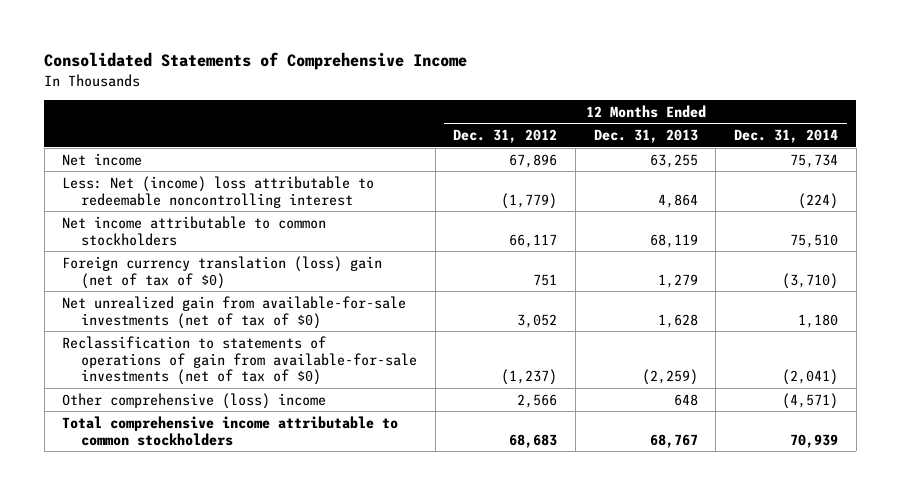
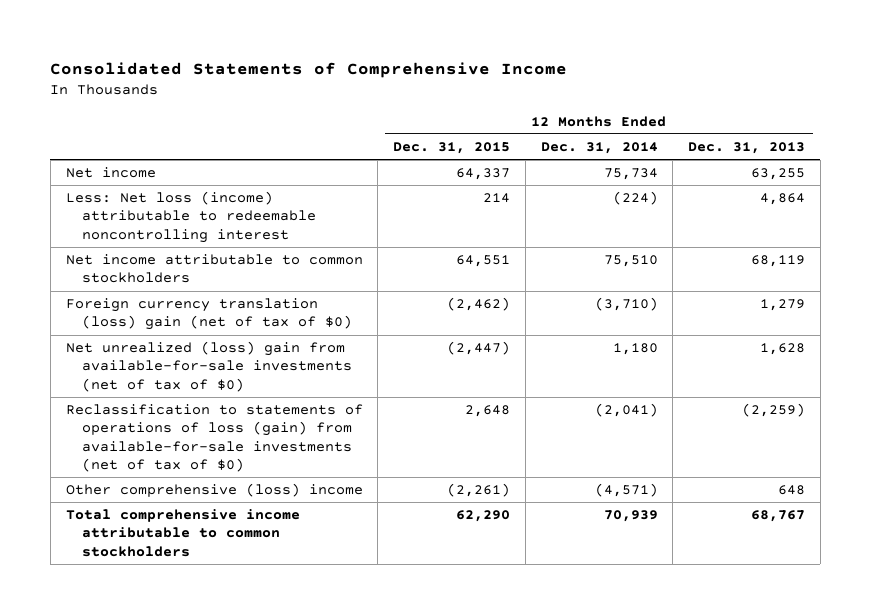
- | 12 Months Ended Dec. 31, 2012 | 12 Months Ended Dec. 31, 2013 | 12 Months Ended Dec. 31, 2014
+ | 12 Months Ended Dec. 31, 2015 | 12 Months Ended Dec. 31, 2014 | 12 Months Ended Dec. 31, 2013
- Less: Net (income) loss attributable to redeemable noncontrolling interest | (1,779) | 4,864 | (224)
+ Less: Net loss (income) attributable to redeemable noncontrolling interest | 214 | (224) | 4,864
- Net unrealized gain from available-for-sale investments (net of tax of $0) | 3,052 | 1,628 | 1,180
- Reclassification to statements of operations of gain from available-for-sale investments (net of tax of $0) | (1,237) | (2,259) | (2,041)
+ Net unrealized (loss) gain from available-for-sale investments (net of tax of $0) | (2,447) | 1,180 | 1,628
+ Reclassification to statements of operations of loss (gain) from available-for-sale investments (net of tax of $0) | 2,648 | (2,041) | (2,259)

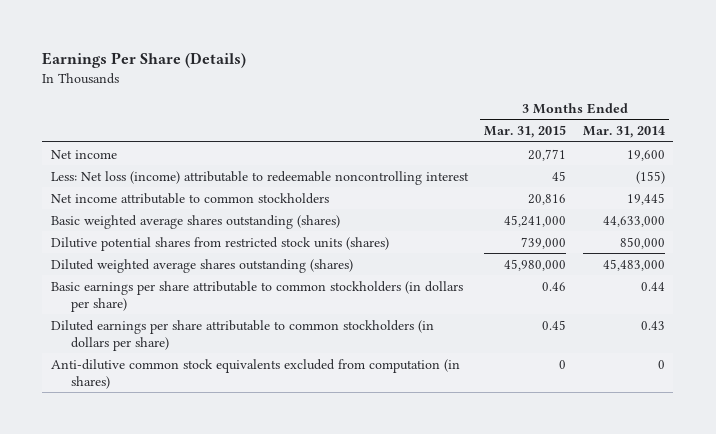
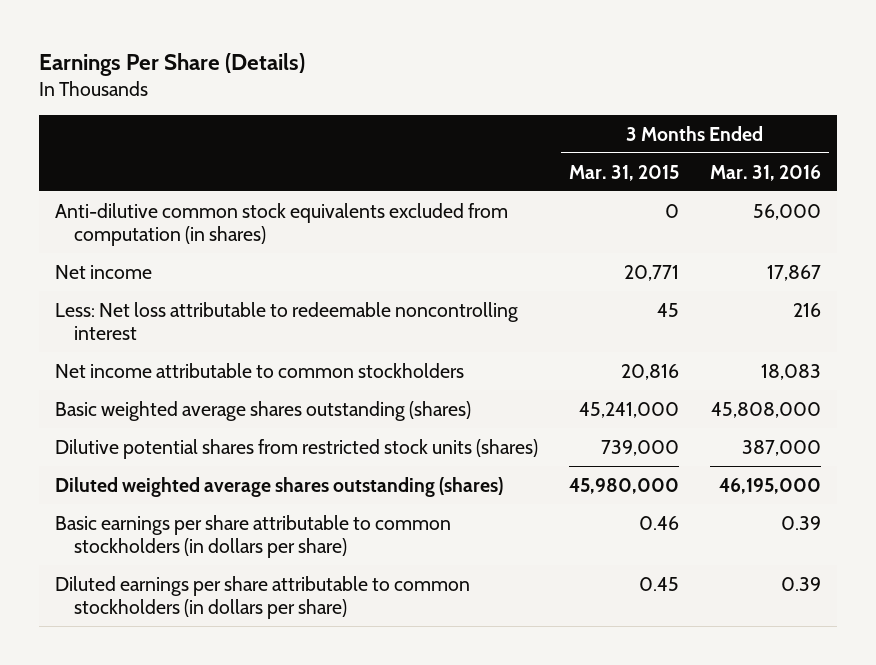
- | 3 Months Ended Mar. 31, 2015 | 3 Months Ended Mar. 31, 2014
+ | 3 Months Ended Mar. 31, 2015 | 3 Months Ended Mar. 31, 2016
moved up: Anti-dilutive common stock equivalents excluded from computation (in shares) | 0 | 56,000
- Less: Net loss (income) attributable to redeemable noncontrolling interest | 45 | (155)
+ Less: Net loss attributable to redeemable noncontrolling interest | 45 | 216

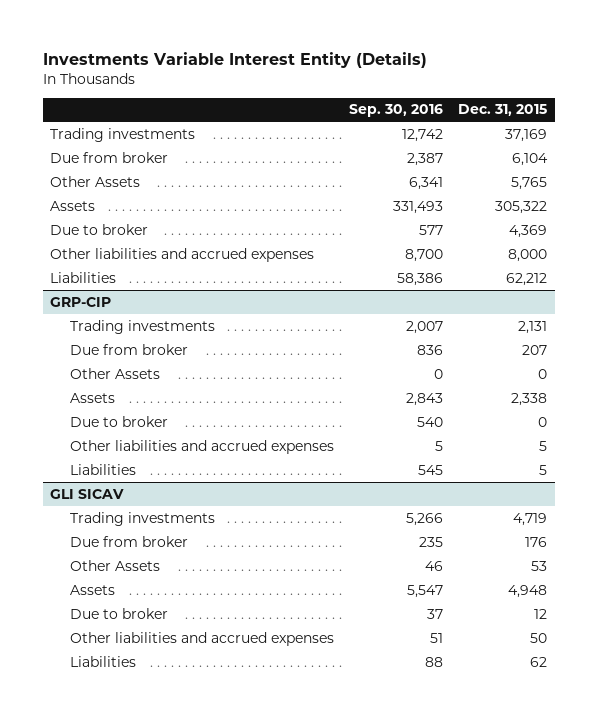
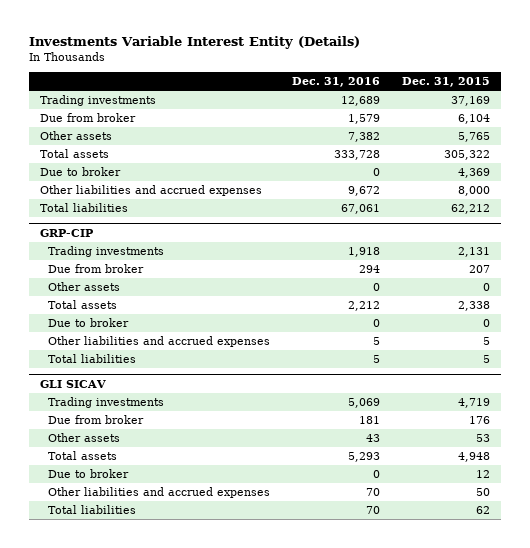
- | Sep. 30, 2016 | Dec. 31, 2015
+ | Dec. 31, 2016 | Dec. 31, 2015
- Other Assets | 6,341 | 5,765
- Assets | 331,493 | 305,322
+ Other assets | 7,382 | 5,765
+ Total assets | 333,728 | 305,322
- Liabilities | 58,386 | 62,212
+ Total liabilities | 67,061 | 62,212
@ GRP-CIP
- Other Assets | 0 | 0
- Assets | 2,843 | 2,338
+ Other assets | 0 | 0
+ Total assets | 2,212 | 2,338
- Liabilities | 545 | 5
+ Total liabilities | 5 | 5
@ GLI SICAV
- Other Assets | 46 | 53
- Assets | 5,547 | 4,948
+ Other assets | 43 | 53
+ Total assets | 5,293 | 4,948
- Liabilities | 88 | 62
+ Total liabilities | 70 | 62

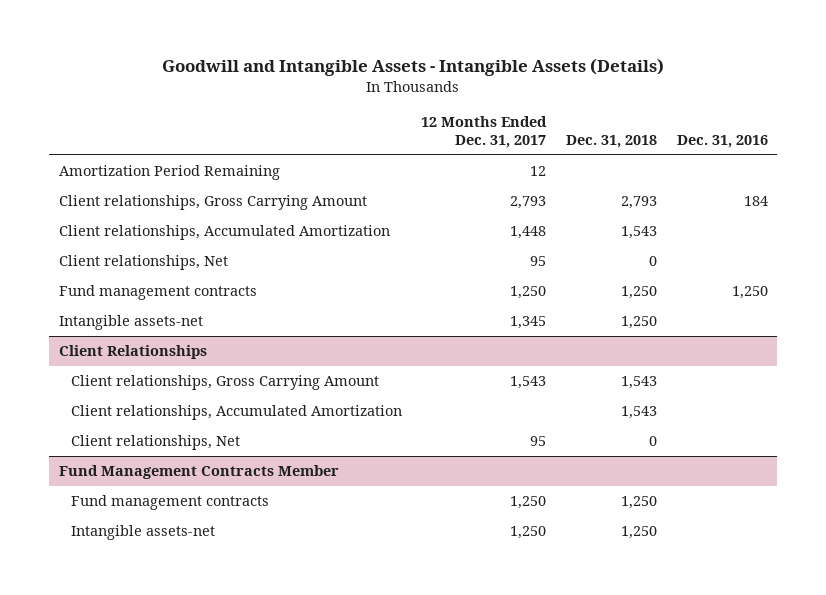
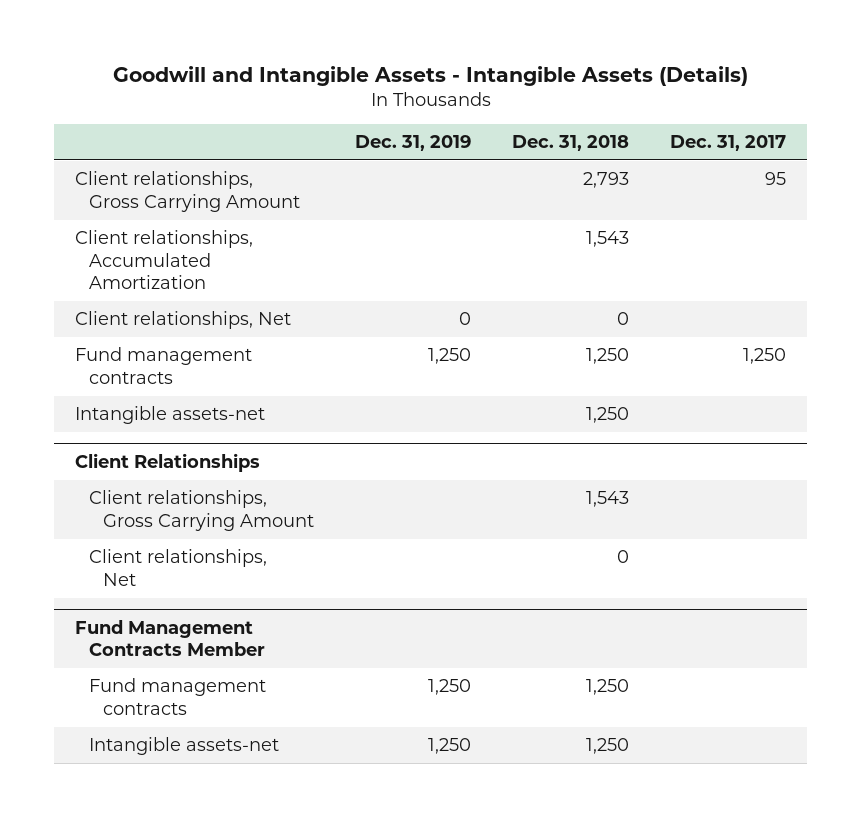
- | 12 Months Ended Dec. 31, 2017 | Dec. 31, 2018 | Dec. 31, 2016
+ | Dec. 31, 2019 | Dec. 31, 2018 | Dec. 31, 2017
- Amortization Period Remaining | 12 | |
@ Client Relationships
- Client relationships, Accumulated Amortization | | 1,543 |

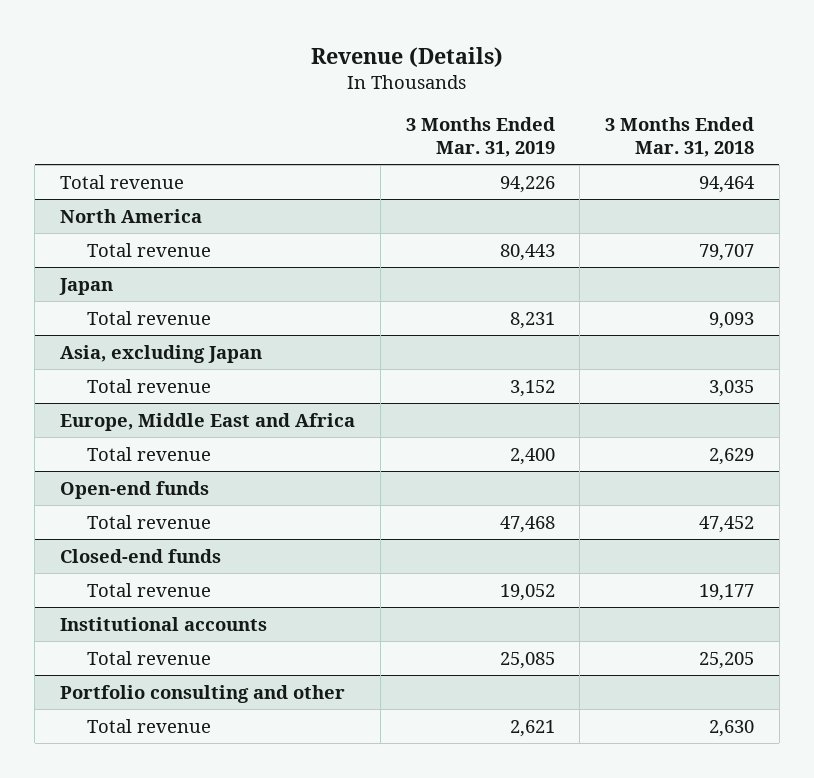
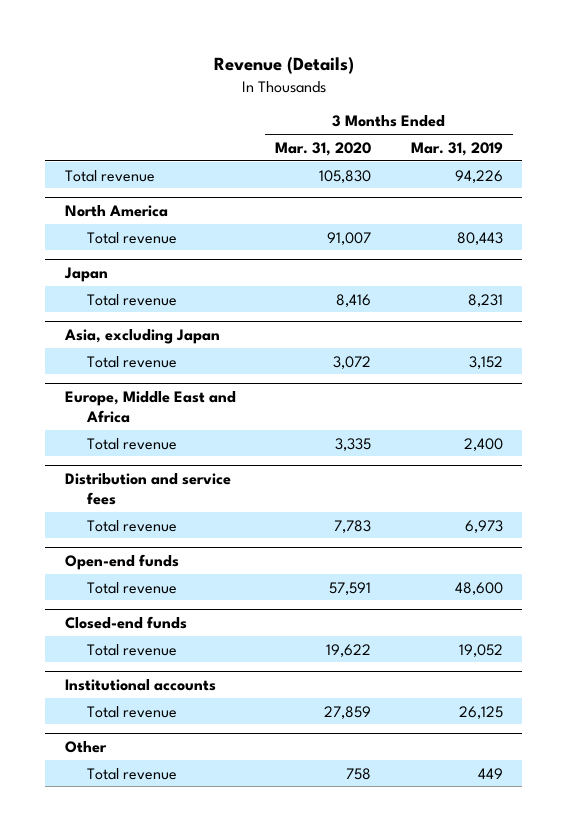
- | 3 Months Ended Mar. 31, 2019 | 3 Months Ended Mar. 31, 2018
+ | 3 Months Ended Mar. 31, 2020 | 3 Months Ended Mar. 31, 2019
+ Distribution and service fees
+ Total revenue | 7,783 | 6,973
@ Open-end funds
- Total revenue | 47,468 | 47,452
+ Total revenue | 57,591 | 48,600
@ Institutional accounts
- Total revenue | 25,085 | 25,205
- Portfolio consulting and other
- Total revenue | 2,621 | 2,630
@ Institutional accounts
+ Total revenue | 27,859 | 26,125
+ Other
+ Total revenue | 758 | 449

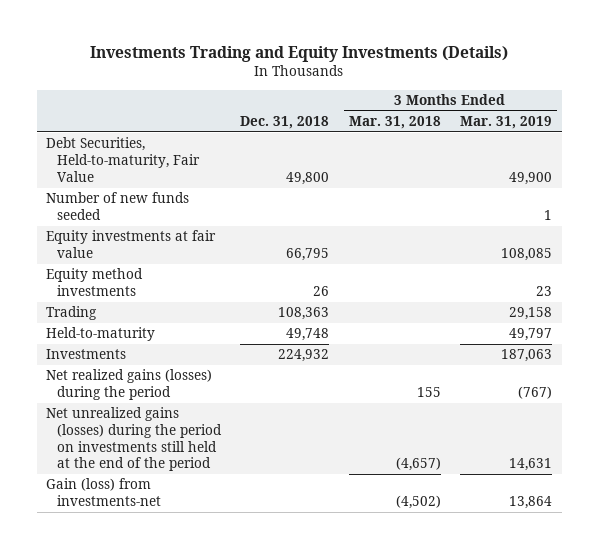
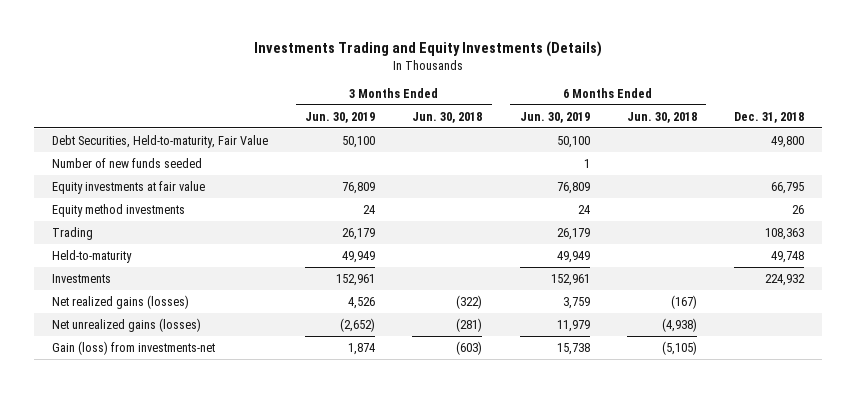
- | Dec. 31, 2018 | 3 Months Ended Mar. 31, 2018 | 3 Months Ended Mar. 31, 2019
+ | 3 Months Ended Jun. 30, 2019 | 3 Months Ended Jun. 30, 2018 | 6 Months Ended Jun. 30, 2019 | 6 Months Ended Jun. 30, 2018 | Dec. 31, 2018
- Net realized gains (losses) during the period | | 155 | (767)
- Net unrealized gains (losses) during the period on investments still held at the end of the period | | (4,657) | 14,631
+ Net realized gains (losses) | 4,526 | (322) | 3,759 | (167) |
+ Net unrealized gains (losses) | (2,652) | (281) | 11,979 | (4,938) |

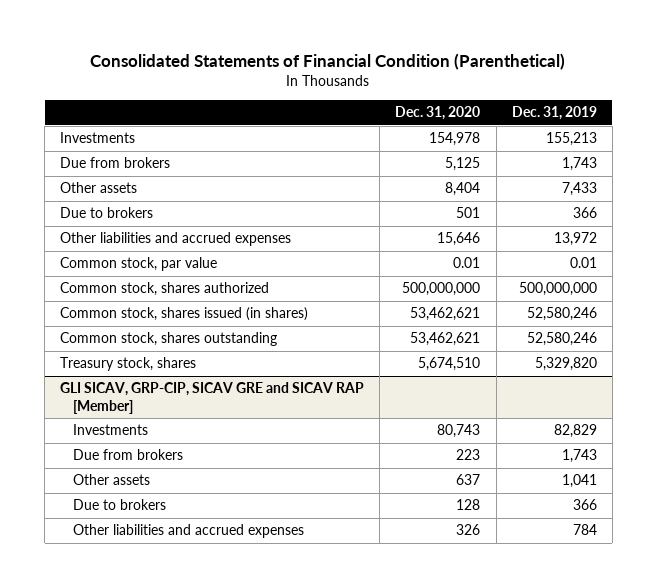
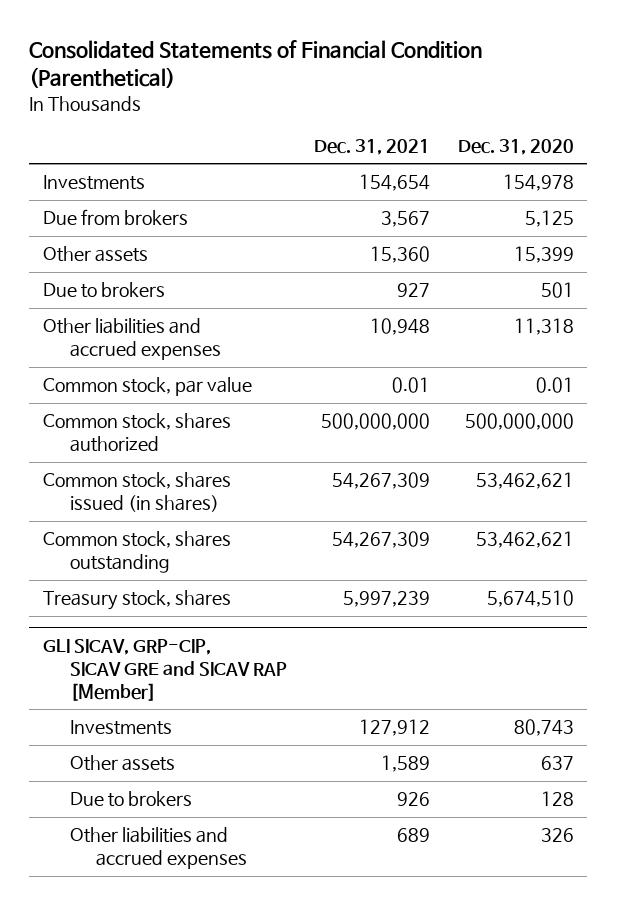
- | Dec. 31, 2020 | Dec. 31, 2019
+ | Dec. 31, 2021 | Dec. 31, 2020
- Other assets | 8,404 | 7,433
+ Other assets | 15,360 | 15,399
- Other liabilities and accrued expenses | 15,646 | 13,972
+ Other liabilities and accrued expenses | 10,948 | 11,318
@ GLI SICAV, GRP-CIP, SICAV GRE and SICAV RAP [Member]
- Due from brokers | 223 | 1,743

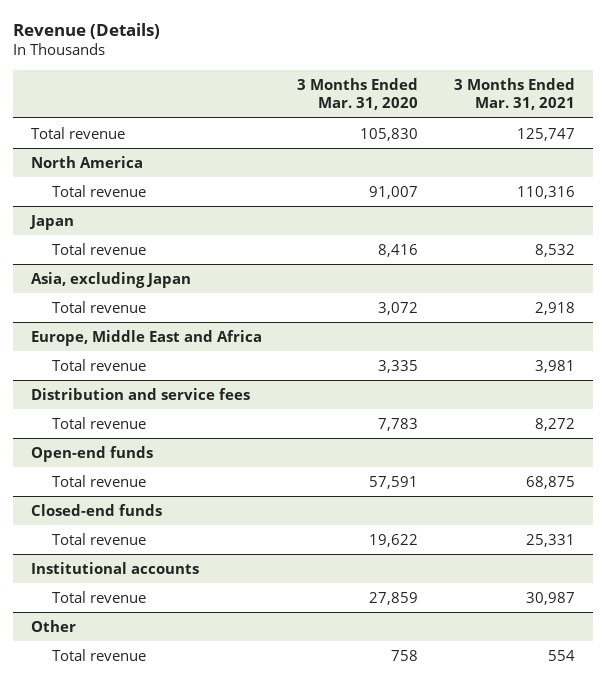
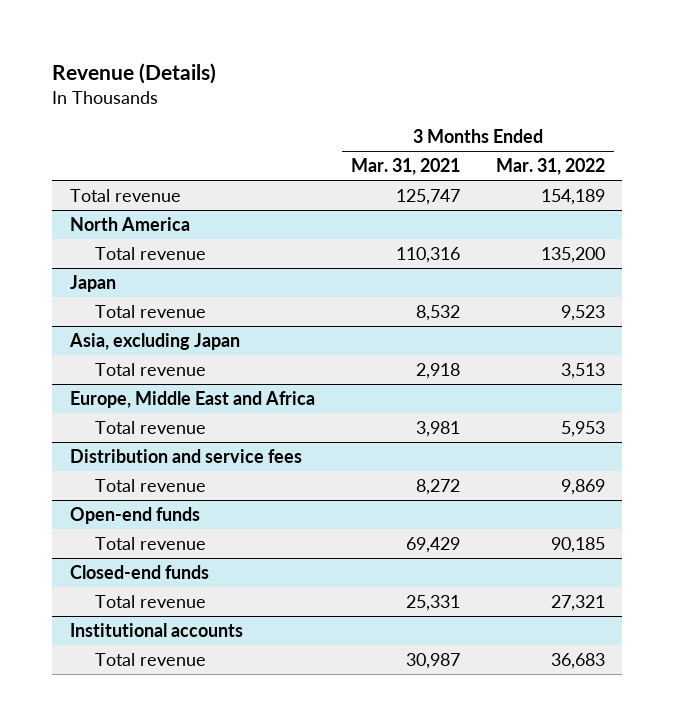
- | 3 Months Ended Mar. 31, 2020 | 3 Months Ended Mar. 31, 2021
+ | 3 Months Ended Mar. 31, 2021 | 3 Months Ended Mar. 31, 2022
@ Open-end funds
- Total revenue | 57,591 | 68,875
+ Total revenue | 69,429 | 90,185
- Other
- Total revenue | 758 | 554

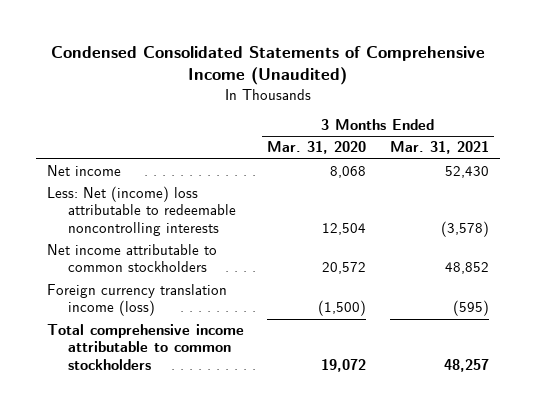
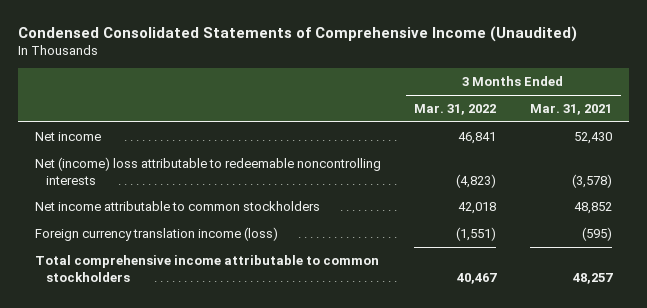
- | 3 Months Ended Mar. 31, 2020 | 3 Months Ended Mar. 31, 2021
+ | 3 Months Ended Mar. 31, 2022 | 3 Months Ended Mar. 31, 2021
- Less: Net (income) loss attributable to redeemable noncontrolling interests | 12,504 | (3,578)
+ Net (income) loss attributable to redeemable noncontrolling interests | (4,823) | (3,578)

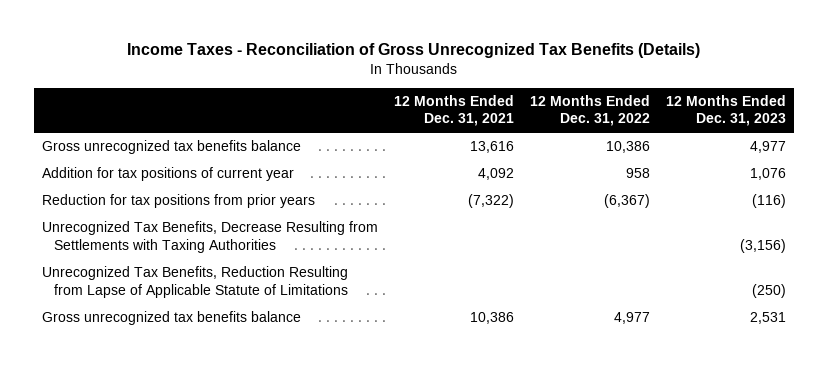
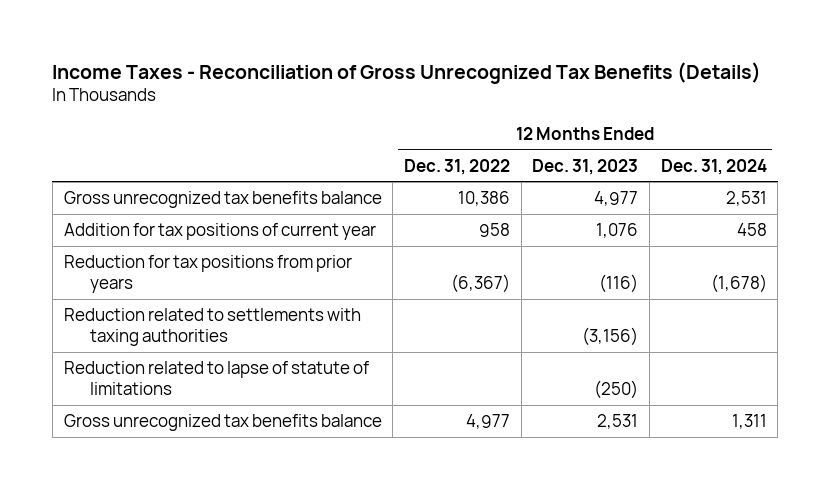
- | 12 Months Ended Dec. 31, 2021 | 12 Months Ended Dec. 31, 2022 | 12 Months Ended Dec. 31, 2023
+ | 12 Months Ended Dec. 31, 2022 | 12 Months Ended Dec. 31, 2023 | 12 Months Ended Dec. 31, 2024
- Unrecognized Tax Benefits, Decrease Resulting from Settlements with Taxing Authorities | | | (3,156)
- Unrecognized Tax Benefits, Reduction Resulting from Lapse of Applicable Statute of Limitations | | | (250)
+ Reduction related to settlements with taxing authorities | | (3,156) |
+ Reduction related to lapse of statute of limitations | | (250) |

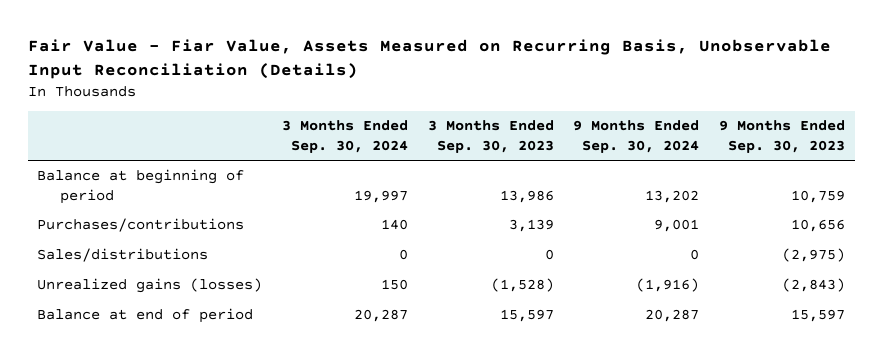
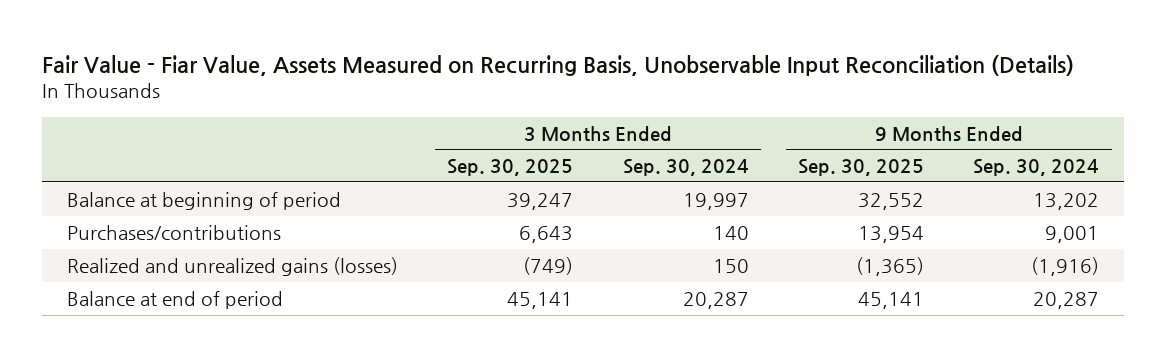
- | 3 Months Ended Sep. 30, 2024 | 3 Months Ended Sep. 30, 2023 | 9 Months Ended Sep. 30, 2024 | 9 Months Ended Sep. 30, 2023
+ | 3 Months Ended Sep. 30, 2025 | 3 Months Ended Sep. 30, 2024 | 9 Months Ended Sep. 30, 2025 | 9 Months Ended Sep. 30, 2024
- Sales/distributions | 0 | 0 | 0 | (2,975)
- Unrealized gains (losses) | 150 | (1,528) | (1,916) | (2,843)
+ Realized and unrealized gains (losses) | (749) | 150 | (1,365) | (1,916)

